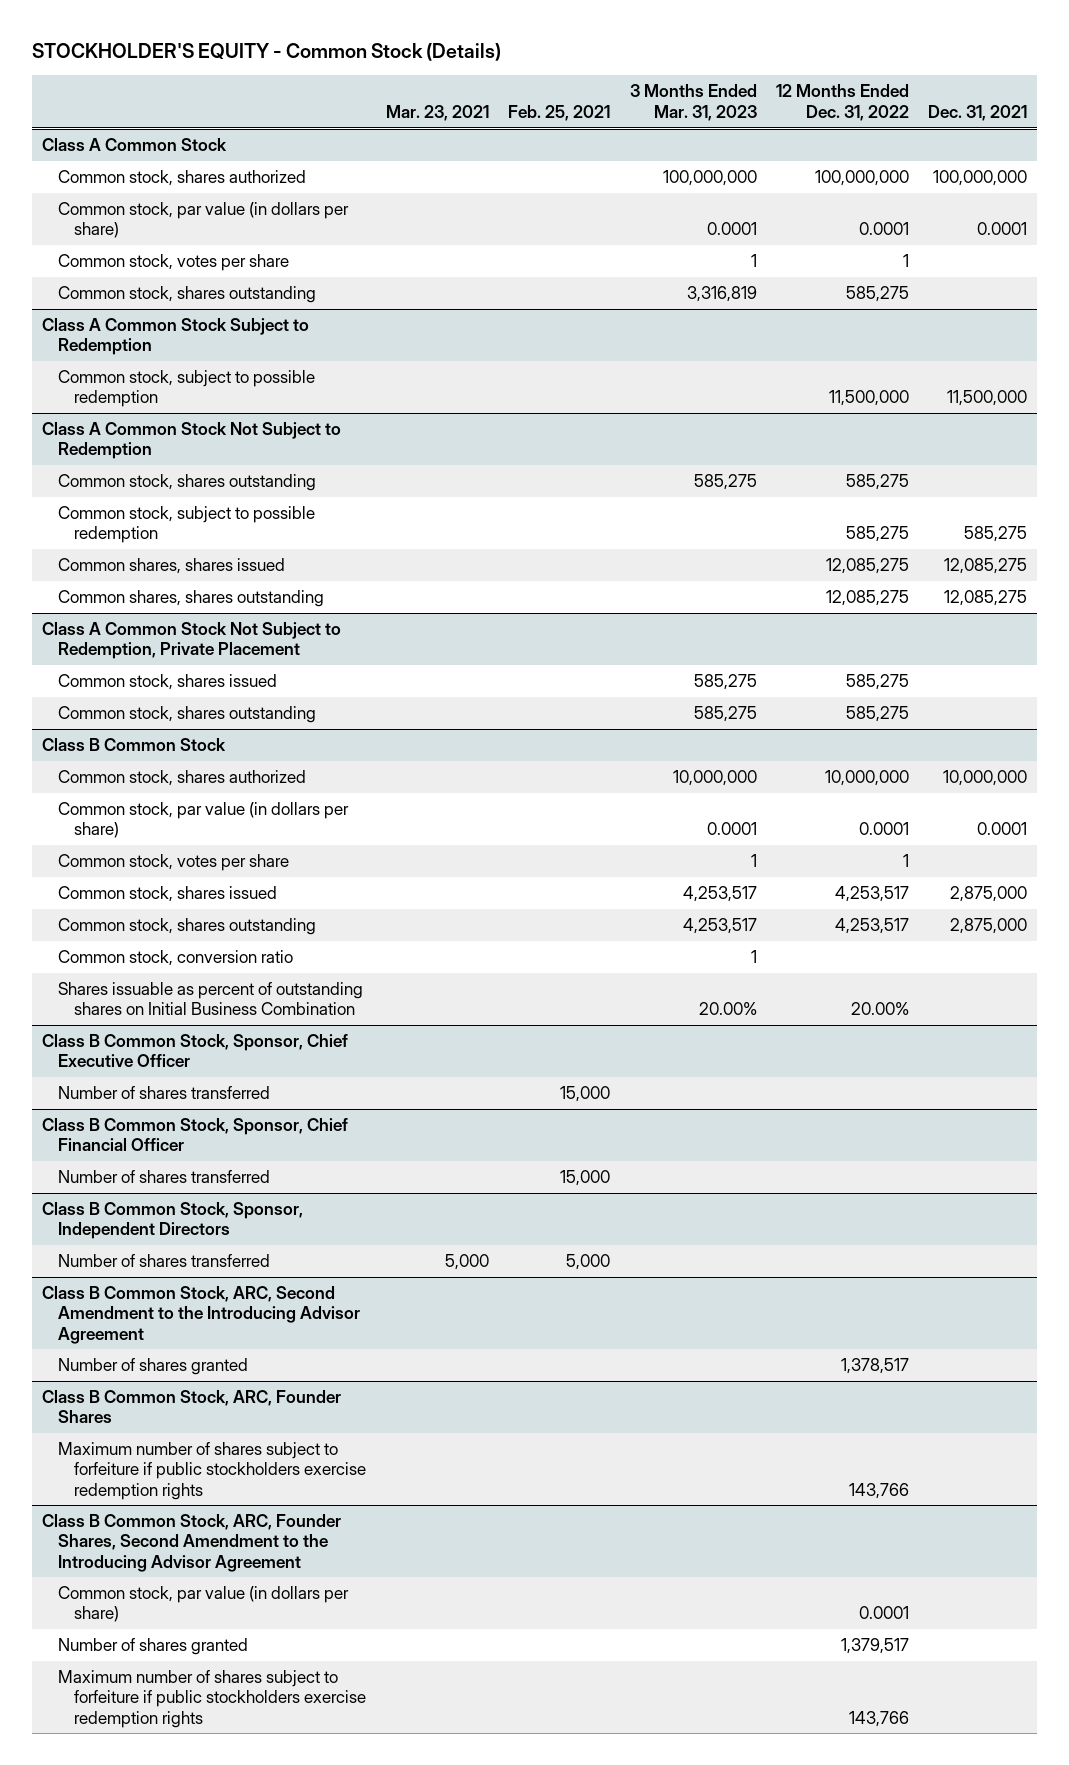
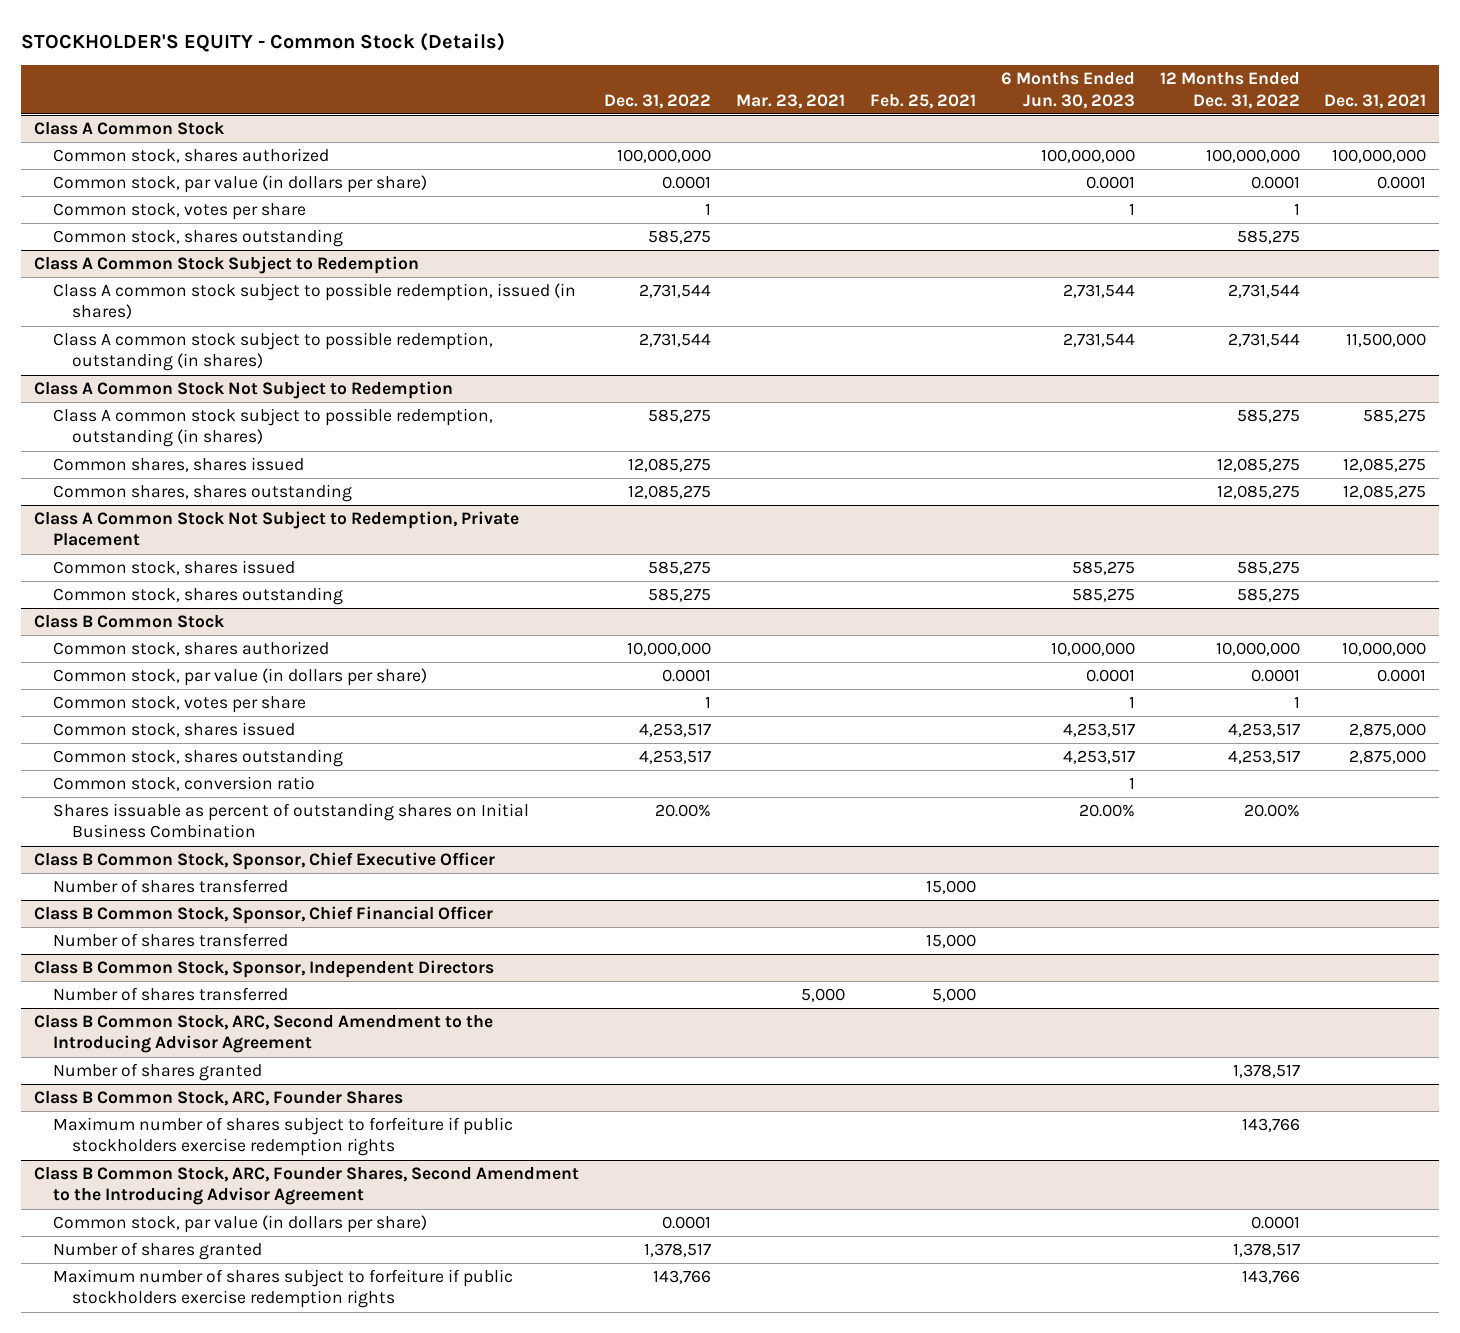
- | Mar. 23, 2021 | Feb. 25, 2021 | 3 Months Ended Mar. 31, 2023 | 12 Months Ended Dec. 31, 2022 | Dec. 31, 2021
+ | Dec. 31, 2022 | Mar. 23, 2021 | Feb. 25, 2021 | 6 Months Ended Jun. 30, 2023 | 12 Months Ended Dec. 31, 2022 | Dec. 31, 2021
@ Class A Common Stock Subject to Redemption
- Common stock, subject to possible redemption | | | | 11,500,000 | 11,500,000
+ Class A common stock subject to possible redemption, issued (in shares) | 2,731,544 | | | 2,731,544 | 2,731,544 |
+ Class A common stock subject to possible redemption, outstanding (in shares) | 2,731,544 | | | 2,731,544 | 2,731,544 | 11,500,000
@ Class A Common Stock Not Subject to Redemption
- Common stock, shares outstanding | | | 585,275 | 585,275 |
- Common stock, subject to possible redemption | | | | 585,275 | 585,275
+ Class A common stock subject to possible redemption, outstanding (in shares) | 585,275 | | | | 585,275 | 585,275
@ Class B Common Stock, ARC, Founder Shares, Second Amendment to the Introducing Advisor Agreement
- Number of shares granted | | | | 1,379,517 |
+ Number of shares granted | 1,378,517 | | | | 1,378,517 |

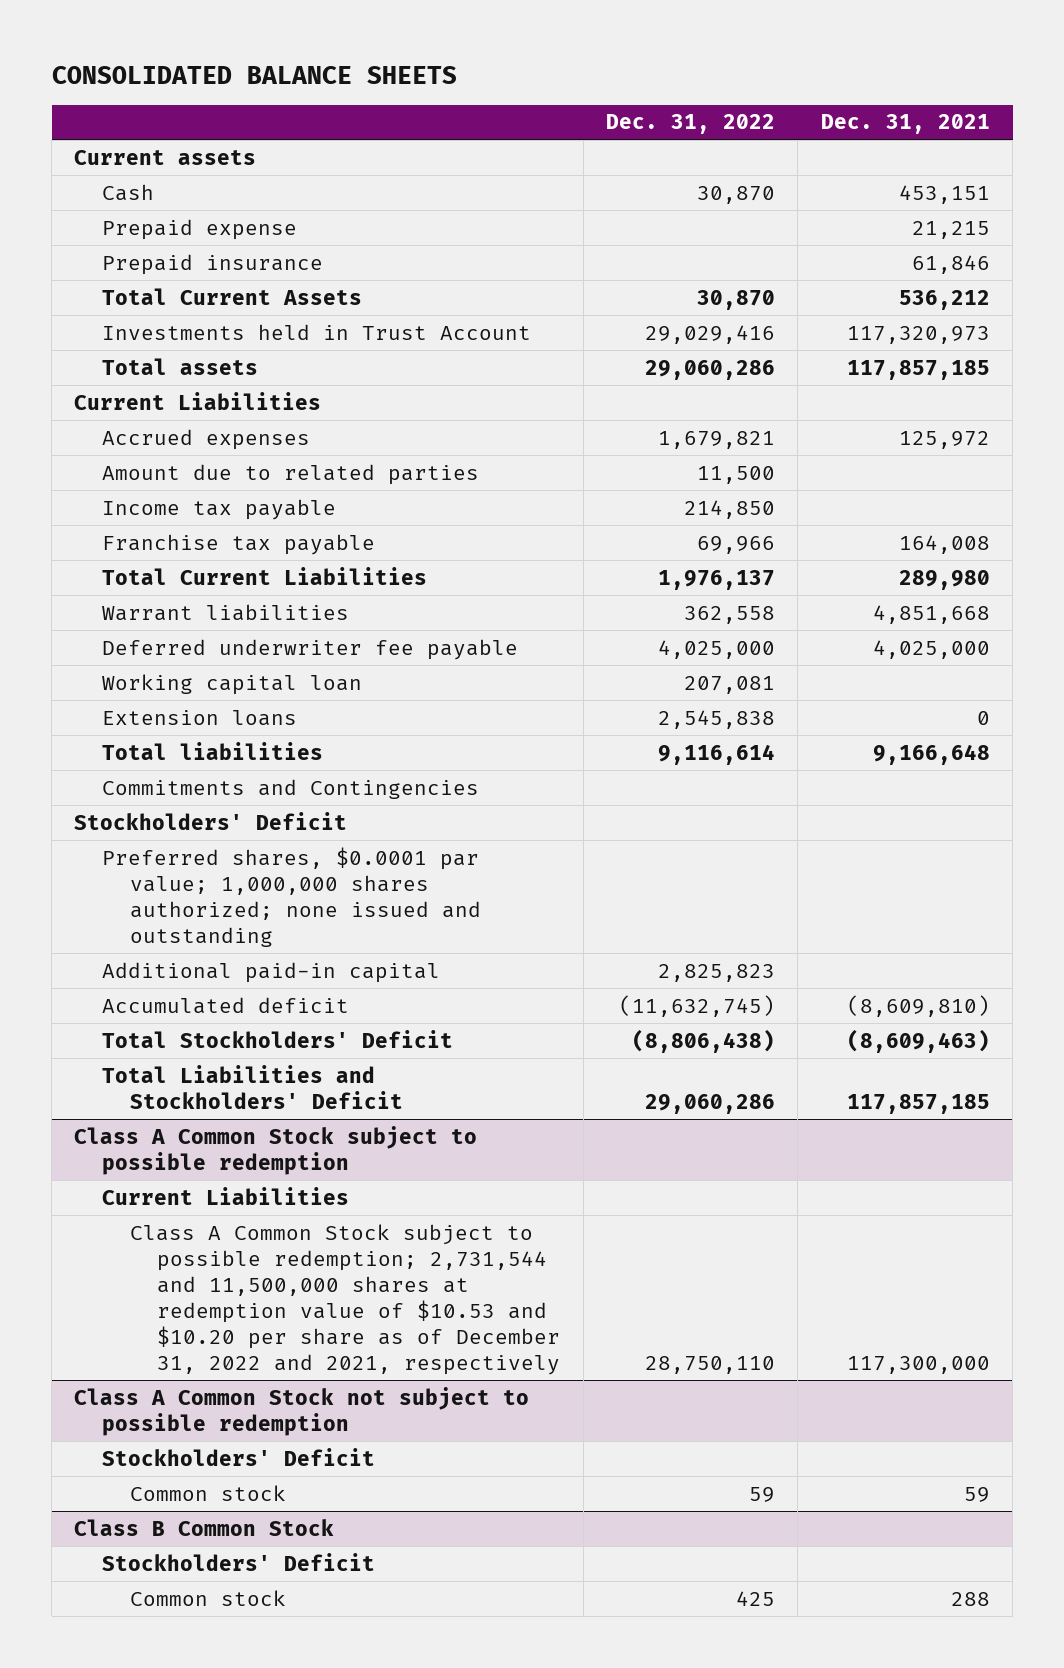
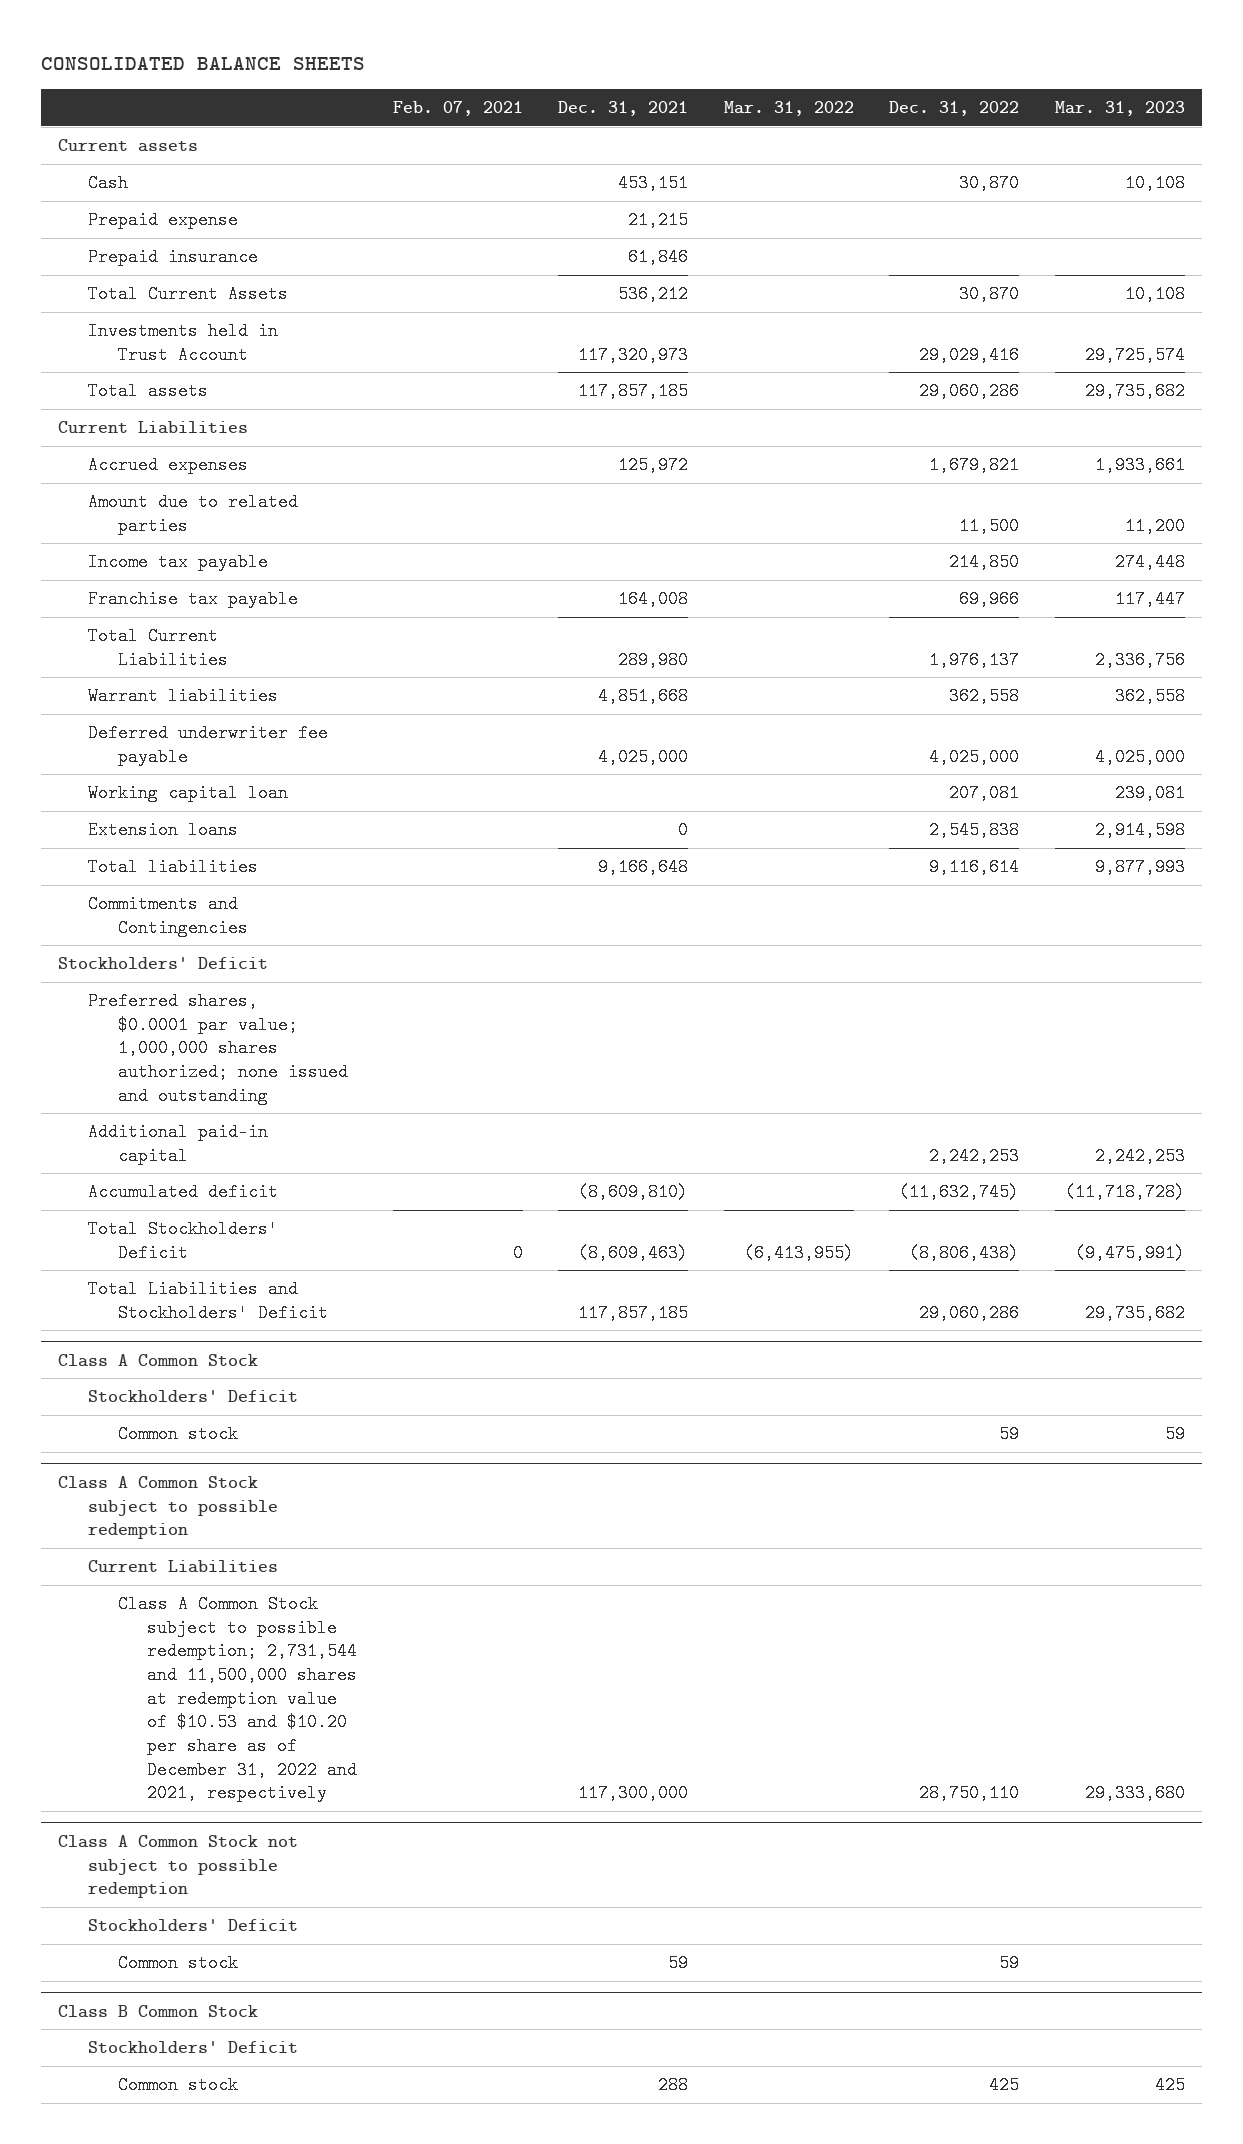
- | Dec. 31, 2022 | Dec. 31, 2021
+ | Feb. 07, 2021 | Dec. 31, 2021 | Mar. 31, 2022 | Dec. 31, 2022 | Mar. 31, 2023
- Additional paid-in capital | 2,825,823 |
+ Additional paid-in capital | | | | 2,242,253 | 2,242,253
+ Class A Common Stock
+ Stockholders' Deficit
+ Common stock | | | | 59 | 59

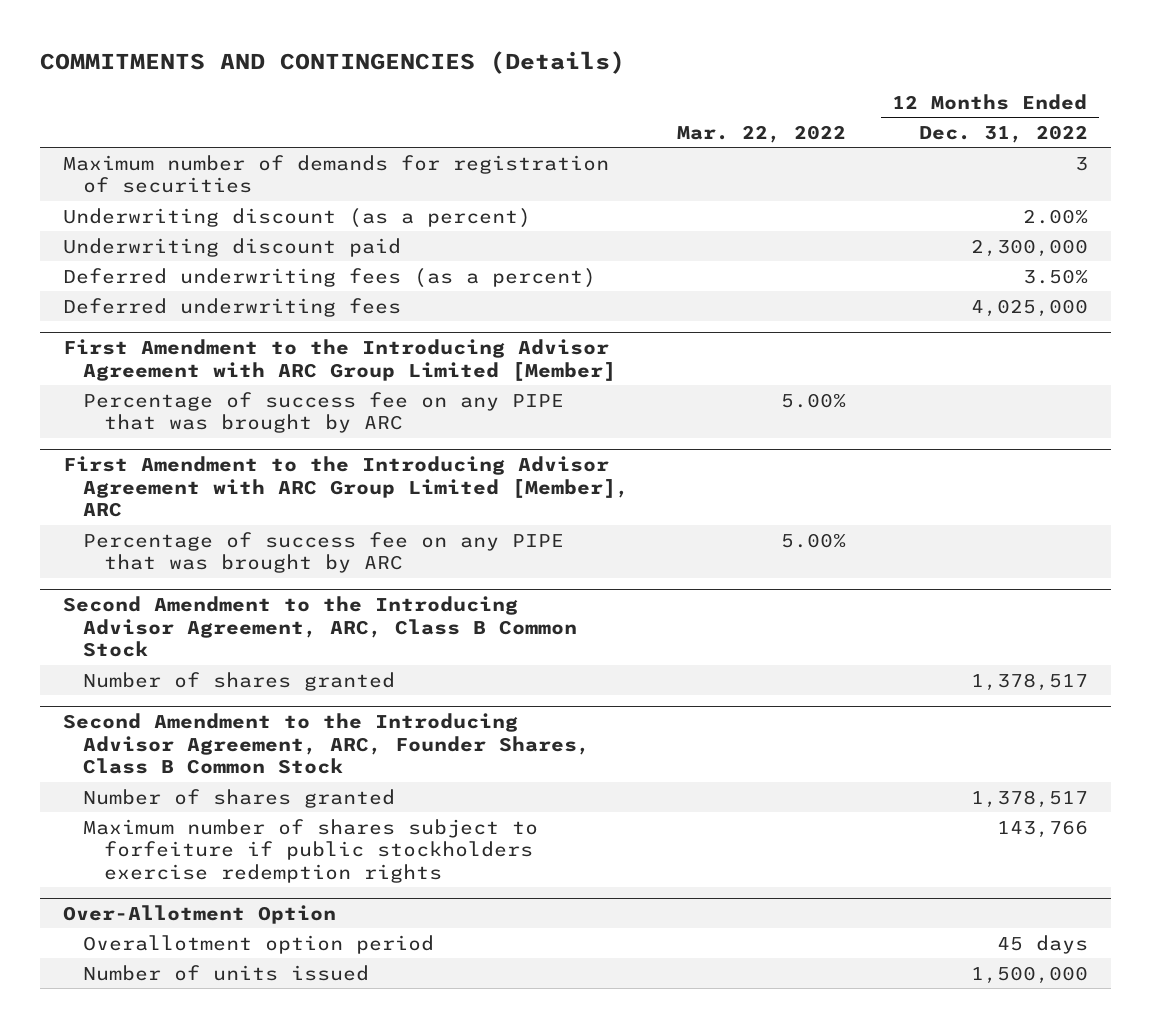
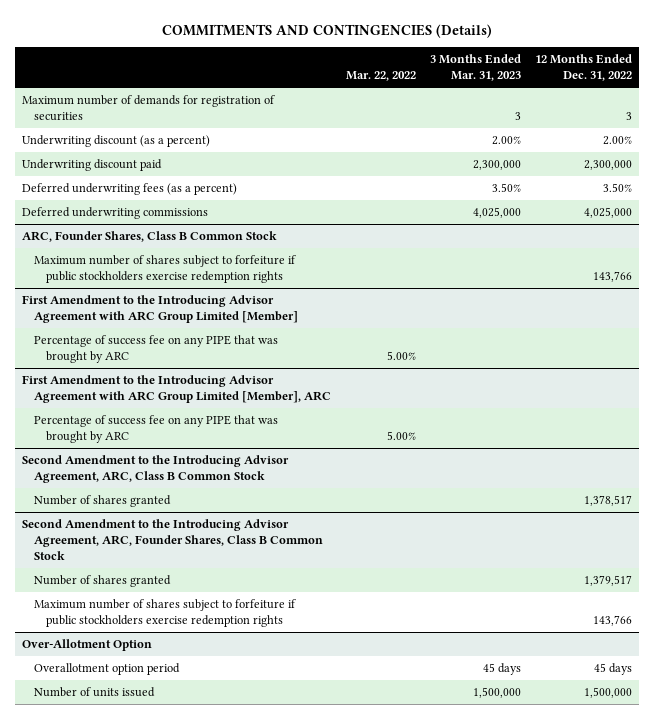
- | Mar. 22, 2022 | 12 Months Ended Dec. 31, 2022
+ | Mar. 22, 2022 | 3 Months Ended Mar. 31, 2023 | 12 Months Ended Dec. 31, 2022
- Deferred underwriting fees | | 4,025,000
+ Deferred underwriting commissions | | 4,025,000 | 4,025,000
+ ARC, Founder Shares, Class B Common Stock
+ Maximum number of shares subject to forfeiture if public stockholders exercise redemption rights | | | 143,766
@ Second Amendment to the Introducing Advisor Agreement, ARC, Founder Shares, Class B Common Stock
- Number of shares granted | | 1,378,517
+ Number of shares granted | | | 1,379,517

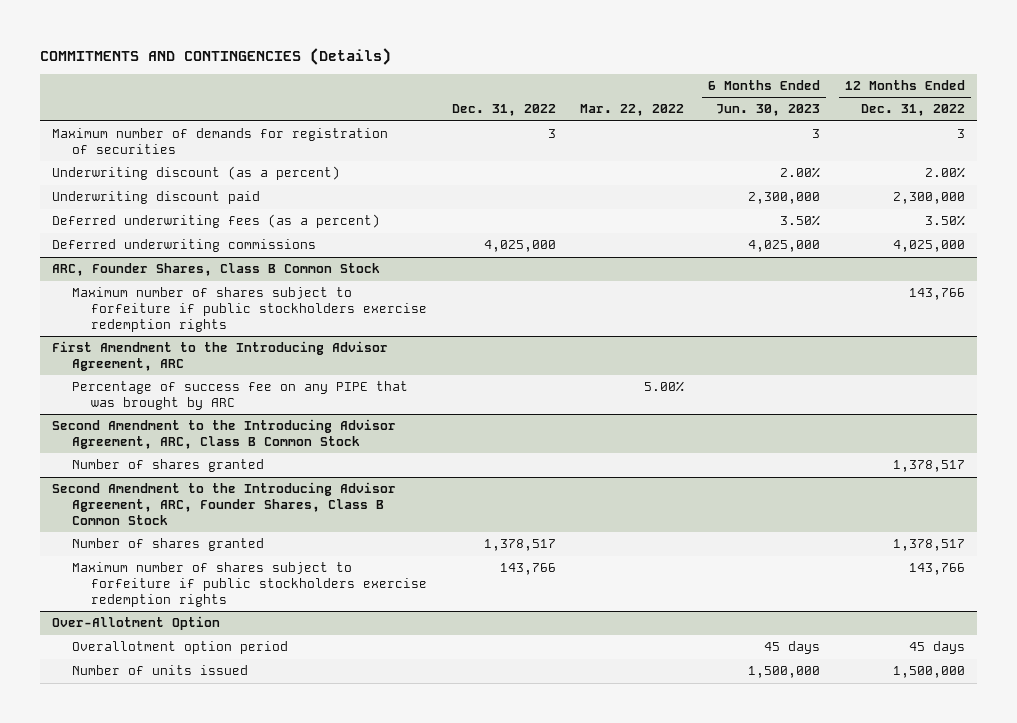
- | Mar. 22, 2022 | 3 Months Ended Mar. 31, 2023 | 12 Months Ended Dec. 31, 2022
+ | Dec. 31, 2022 | Mar. 22, 2022 | 6 Months Ended Jun. 30, 2023 | 12 Months Ended Dec. 31, 2022
- First Amendment to the Introducing Advisor Agreement with ARC Group Limited [Member]
- Percentage of success fee on any PIPE that was brought by ARC | 5.00% | |
- First Amendment to the Introducing Advisor Agreement with ARC Group Limited [Member], ARC
+ First Amendment to the Introducing Advisor Agreement, ARC
@ Second Amendment to the Introducing Advisor Agreement, ARC, Founder Shares, Class B Common Stock
- Number of shares granted | | | 1,379,517
+ Number of shares granted | 1,378,517 | | | 1,378,517

